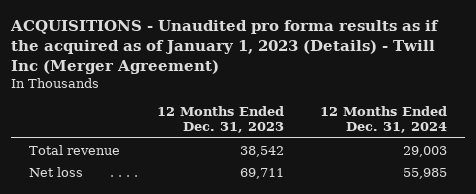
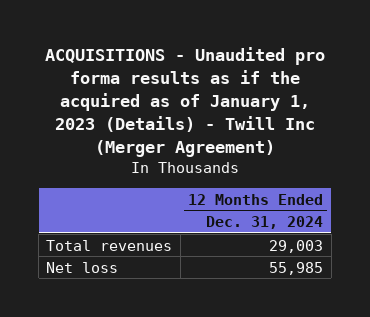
- | 12 Months Ended Dec. 31, 2023 | 12 Months Ended Dec. 31, 2024
+ | 12 Months Ended Dec. 31, 2024
- Total revenue | 38,542 | 29,003
+ Total revenues | 29,003

